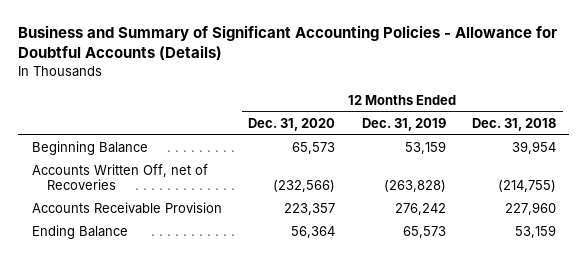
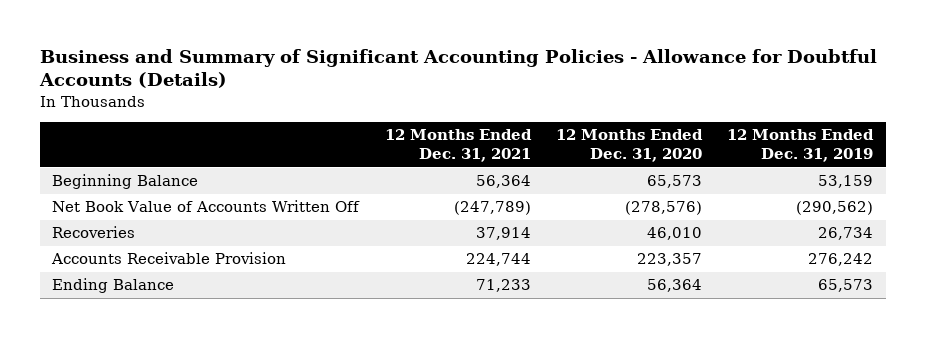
- | 12 Months Ended Dec. 31, 2020 | 12 Months Ended Dec. 31, 2019 | 12 Months Ended Dec. 31, 2018
+ | 12 Months Ended Dec. 31, 2021 | 12 Months Ended Dec. 31, 2020 | 12 Months Ended Dec. 31, 2019
- Accounts Written Off, net of Recoveries | (232,566) | (263,828) | (214,755)
+ Net Book Value of Accounts Written Off | (247,789) | (278,576) | (290,562)
+ Recoveries | 37,914 | 46,010 | 26,734

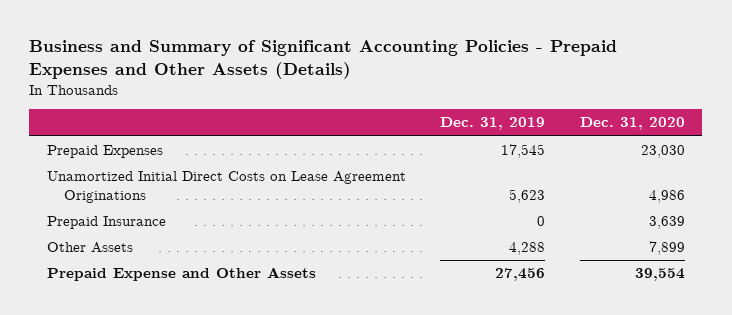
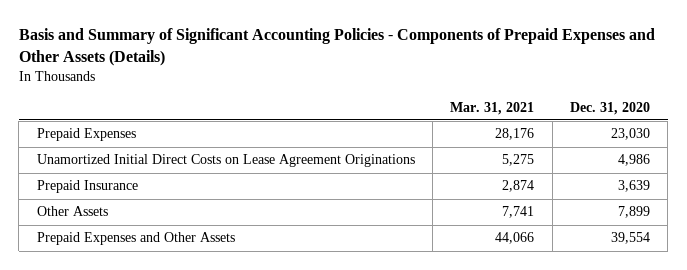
- Business and Summary of Significant Accounting Policies - Prepaid Expenses and Other Assets (Details)
+ Basis and Summary of Significant Accounting Policies - Components of Prepaid Expenses and Other Assets (Details)
- | Dec. 31, 2019 | Dec. 31, 2020
+ | Mar. 31, 2021 | Dec. 31, 2020
- Prepaid Expense and Other Assets | 27,456 | 39,554
+ Prepaid Expenses and Other Assets | 44,066 | 39,554

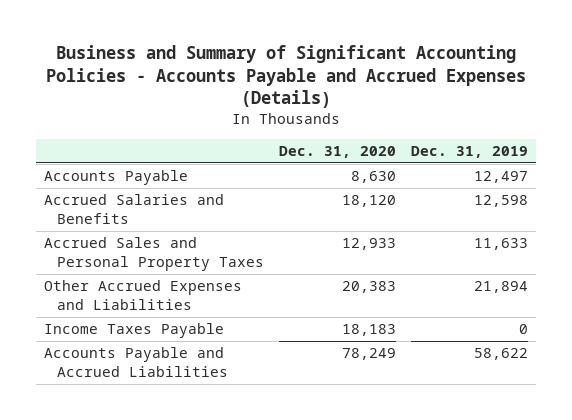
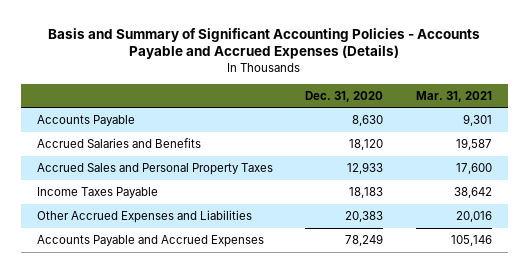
- Business and Summary of Significant Accounting Policies - Accounts Payable and Accrued Expenses (Details)
+ Basis and Summary of Significant Accounting Policies - Accounts Payable and Accrued Expenses (Details)
- | Dec. 31, 2020 | Dec. 31, 2019
+ | Dec. 31, 2020 | Mar. 31, 2021
- Accounts Payable and Accrued Liabilities | 78,249 | 58,622
moved down: Other Accrued Expenses and Liabilities | 20,383 | 20,016
+ Accounts Payable and Accrued Expenses | 78,249 | 105,146

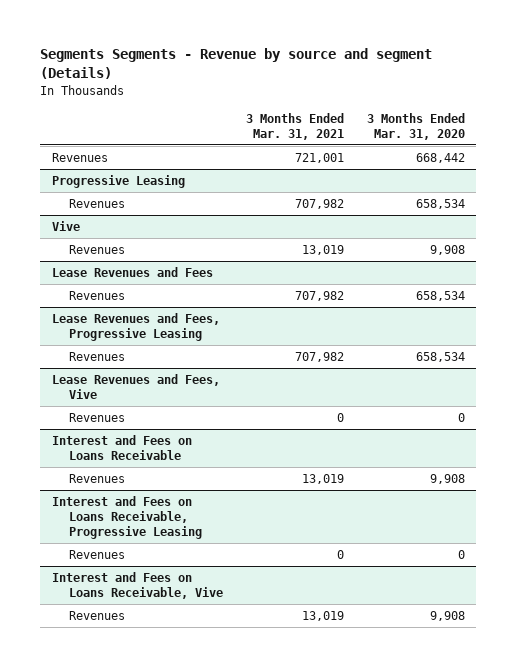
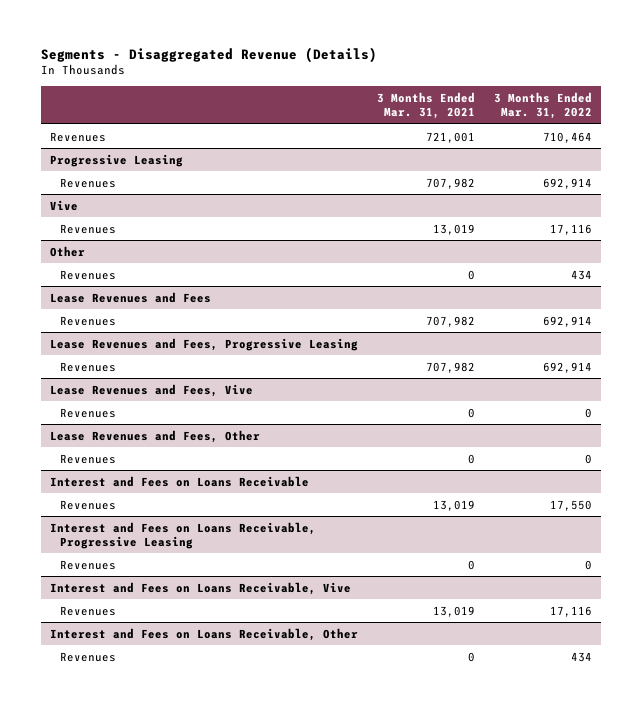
- Segments Segments - Revenue by source and segment (Details)
+ Segments - Disaggregated Revenue (Details)
- | 3 Months Ended Mar. 31, 2021 | 3 Months Ended Mar. 31, 2020
+ | 3 Months Ended Mar. 31, 2021 | 3 Months Ended Mar. 31, 2022
+ Other
+ Revenues | 0 | 434
+ Lease Revenues and Fees, Other
+ Revenues | 0 | 0
+ Interest and Fees on Loans Receivable, Other
+ Revenues | 0 | 434

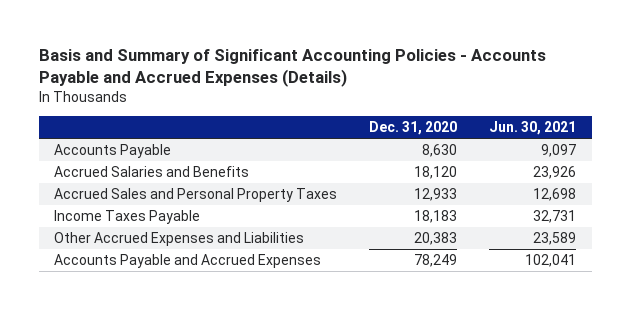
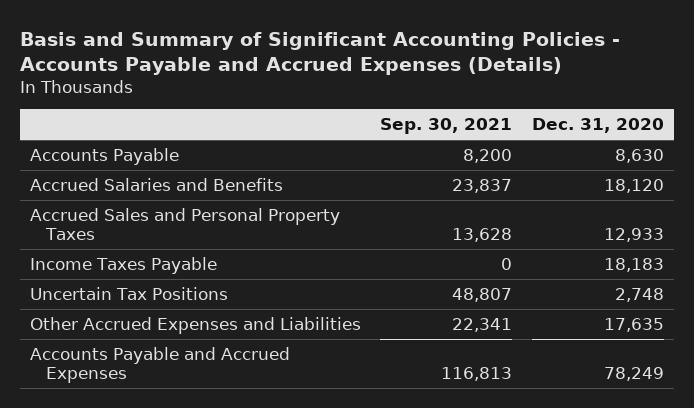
- | Dec. 31, 2020 | Jun. 30, 2021
+ | Sep. 30, 2021 | Dec. 31, 2020
- Other Accrued Expenses and Liabilities | 20,383 | 23,589
+ Uncertain Tax Positions | 48,807 | 2,748
+ Other Accrued Expenses and Liabilities | 22,341 | 17,635

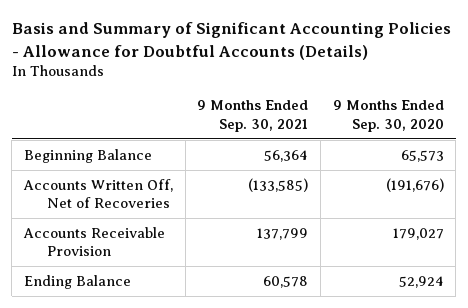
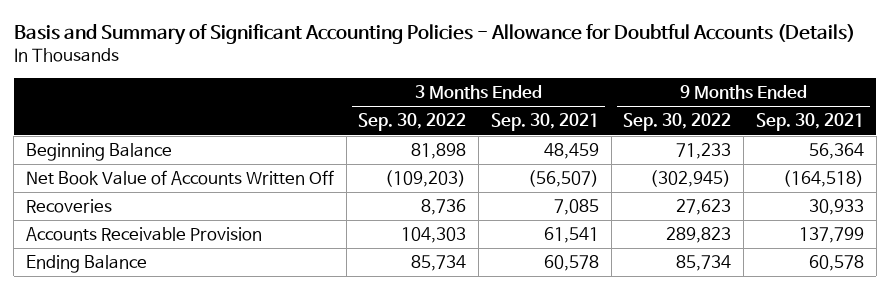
- | 9 Months Ended Sep. 30, 2021 | 9 Months Ended Sep. 30, 2020
+ | 3 Months Ended Sep. 30, 2022 | 3 Months Ended Sep. 30, 2021 | 9 Months Ended Sep. 30, 2022 | 9 Months Ended Sep. 30, 2021
- Accounts Written Off, Net of Recoveries | (133,585) | (191,676)
+ Net Book Value of Accounts Written Off | (109,203) | (56,507) | (302,945) | (164,518)
+ Recoveries | 8,736 | 7,085 | 27,623 | 30,933

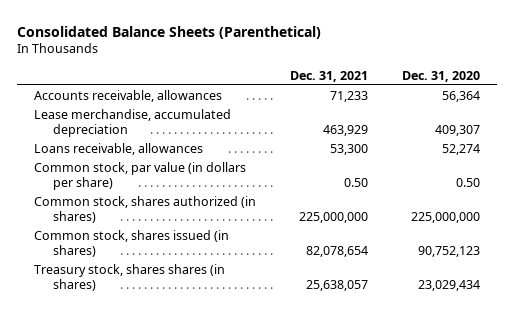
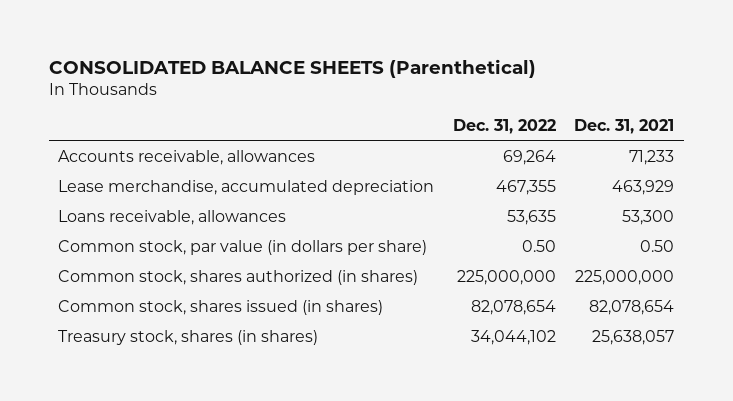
- Consolidated Balance Sheets (Parenthetical)
+ CONSOLIDATED BALANCE SHEETS (Parenthetical)
- | Dec. 31, 2021 | Dec. 31, 2020
+ | Dec. 31, 2022 | Dec. 31, 2021
- Treasury stock, shares shares (in shares) | 25,638,057 | 23,029,434
+ Treasury stock, shares (in shares) | 34,044,102 | 25,638,057

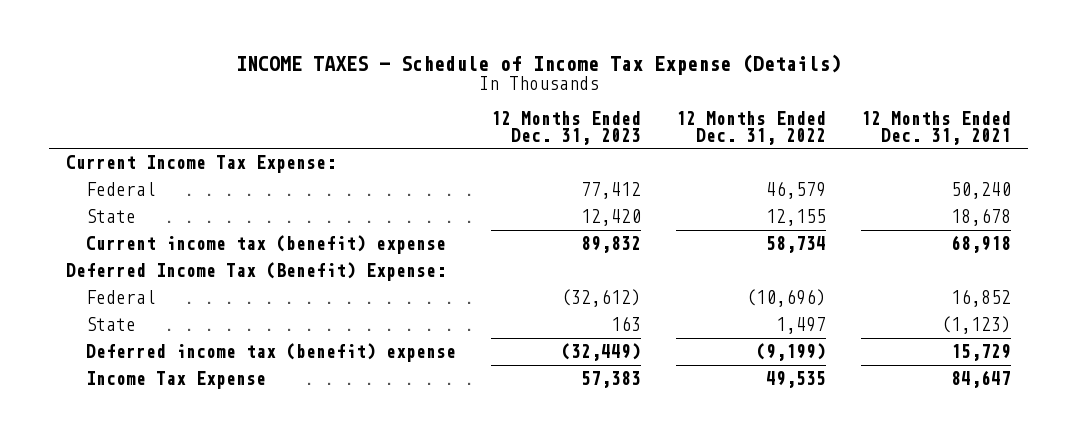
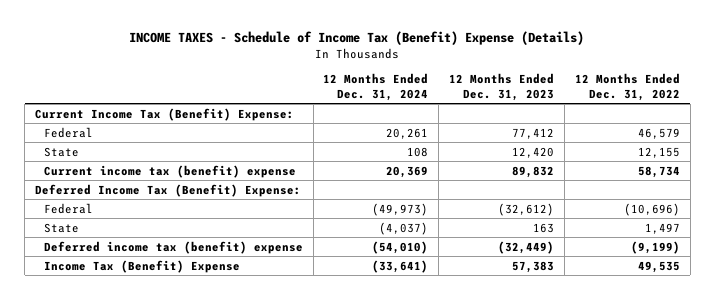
- INCOME TAXES - Schedule of Income Tax Expense (Details)
+ INCOME TAXES - Schedule of Income Tax (Benefit) Expense (Details)
- | 12 Months Ended Dec. 31, 2023 | 12 Months Ended Dec. 31, 2022 | 12 Months Ended Dec. 31, 2021
+ | 12 Months Ended Dec. 31, 2024 | 12 Months Ended Dec. 31, 2023 | 12 Months Ended Dec. 31, 2022
- Current Income Tax Expense:
+ Current Income Tax (Benefit) Expense:
- Income Tax Expense | 57,383 | 49,535 | 84,647
+ Income Tax (Benefit) Expense | (33,641) | 57,383 | 49,535

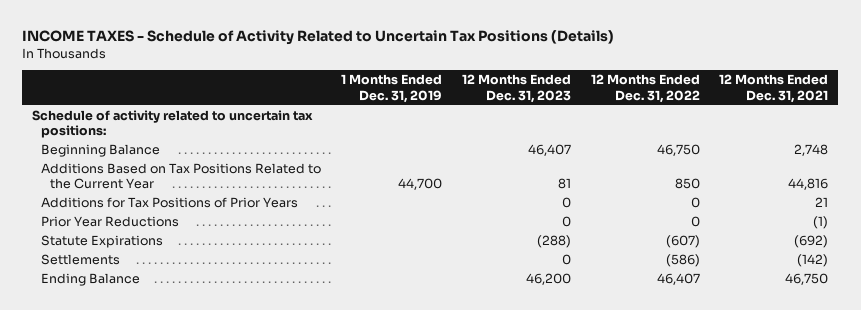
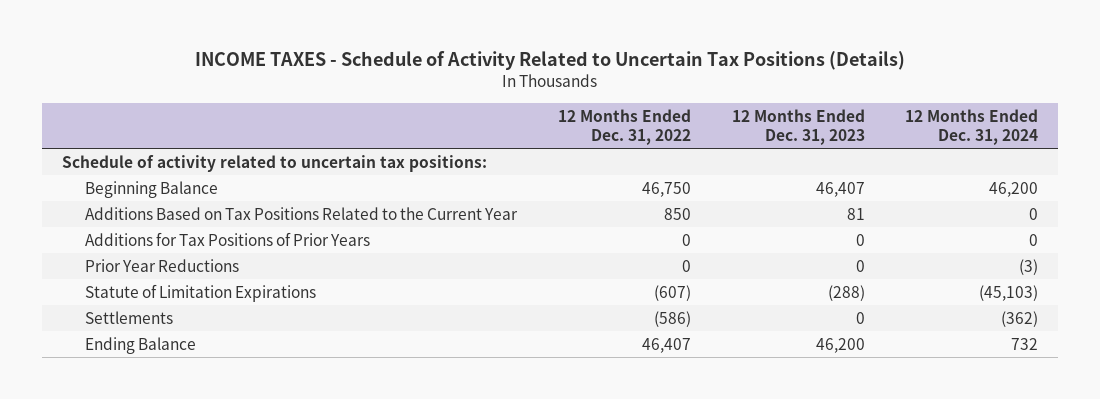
- | 1 Months Ended Dec. 31, 2019 | 12 Months Ended Dec. 31, 2023 | 12 Months Ended Dec. 31, 2022 | 12 Months Ended Dec. 31, 2021
+ | 12 Months Ended Dec. 31, 2022 | 12 Months Ended Dec. 31, 2023 | 12 Months Ended Dec. 31, 2024
- Statute Expirations | | (288) | (607) | (692)
+ Statute of Limitation Expirations | (607) | (288) | (45,103)

